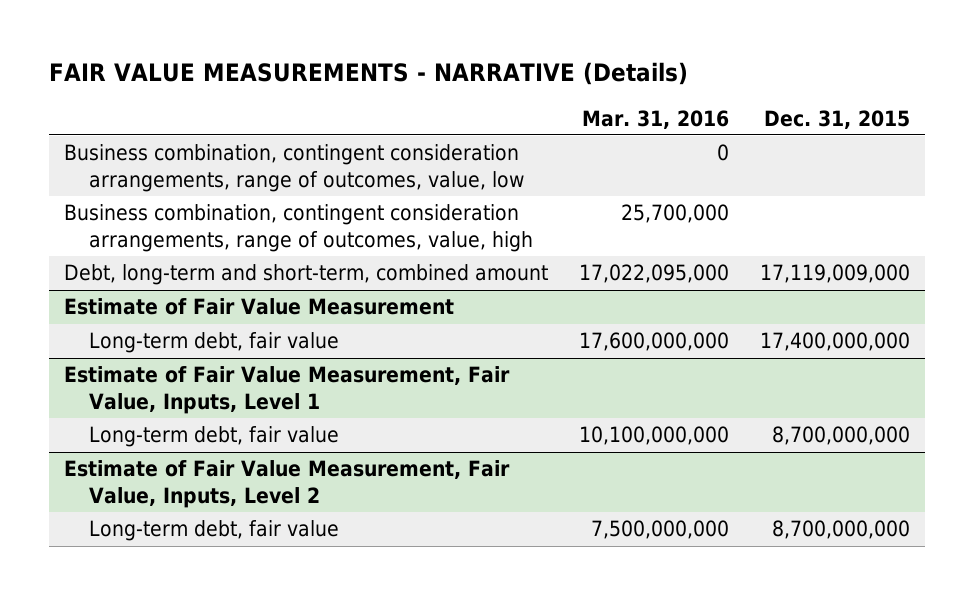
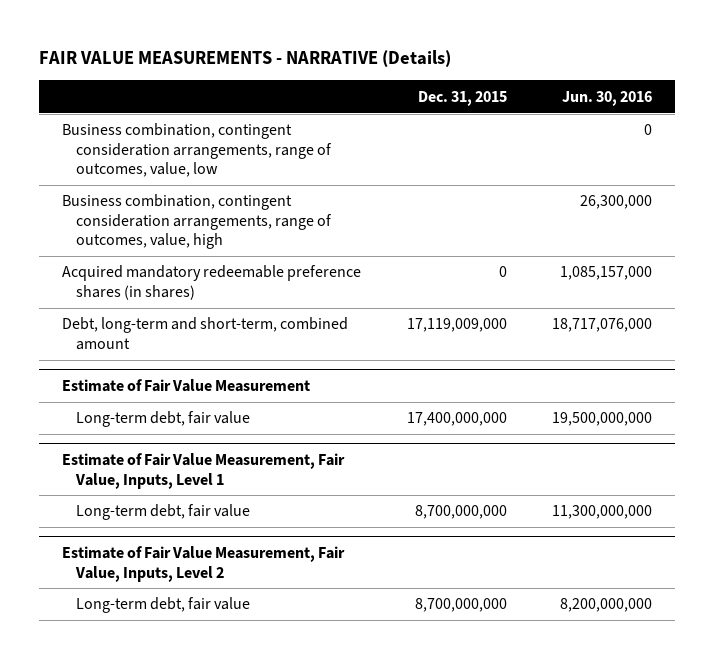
- | Mar. 31, 2016 | Dec. 31, 2015
+ | Dec. 31, 2015 | Jun. 30, 2016
+ Acquired mandatory redeemable preference shares (in shares) | 0 | 1,085,157,000

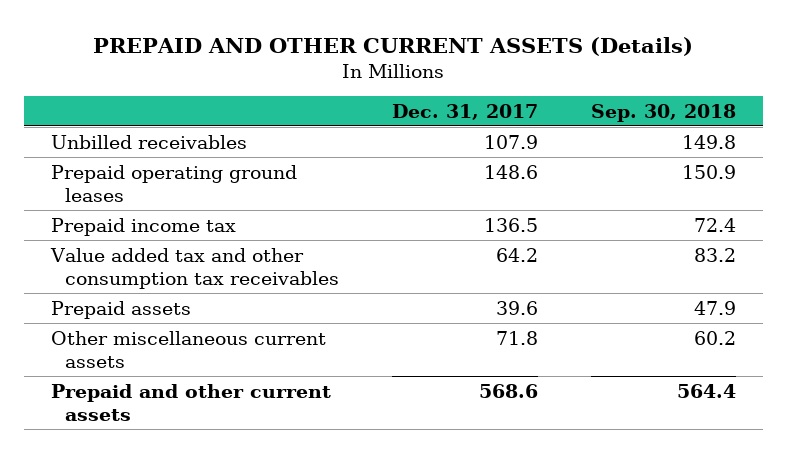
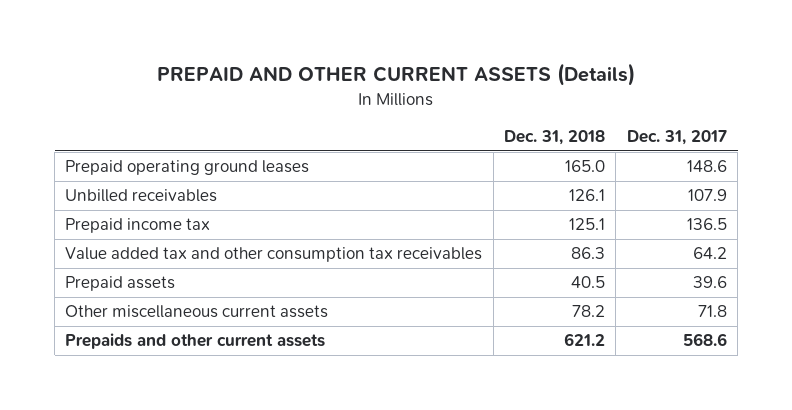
- | Dec. 31, 2017 | Sep. 30, 2018
+ | Dec. 31, 2018 | Dec. 31, 2017
moved down: Unbilled receivables | 126.1 | 107.9
- Prepaid and other current assets | 568.6 | 564.4
+ Prepaids and other current assets | 621.2 | 568.6

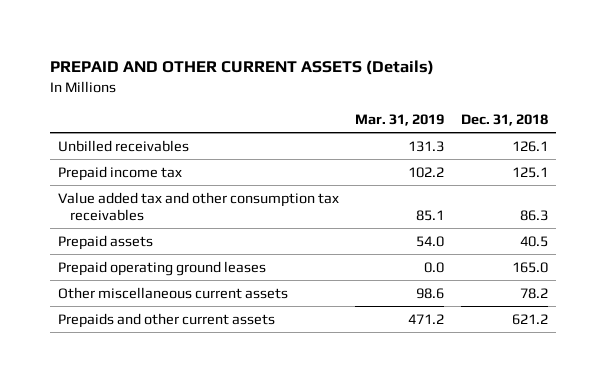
- | Dec. 31, 2018 | Dec. 31, 2017
+ | Mar. 31, 2019 | Dec. 31, 2018
moved down: Prepaid operating ground leases | 0.0 | 165.0

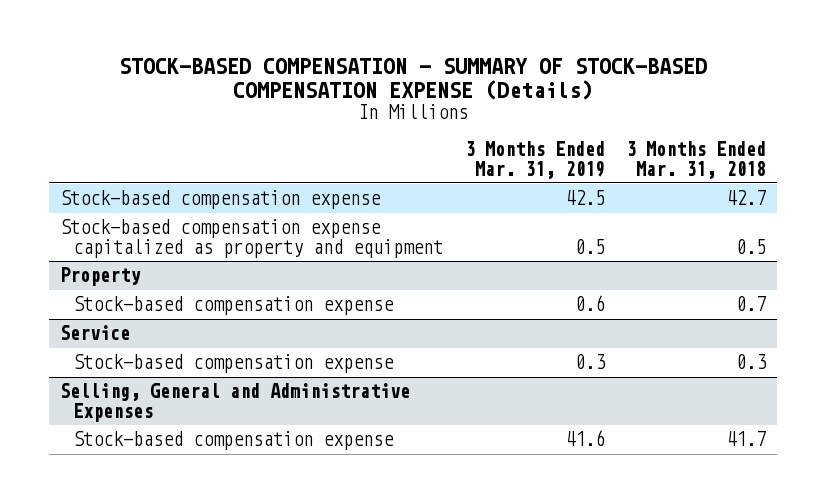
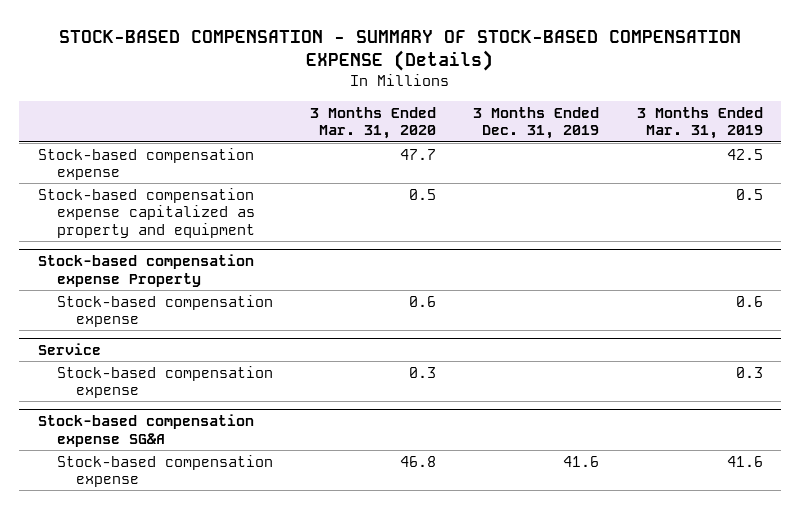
- | 3 Months Ended Mar. 31, 2019 | 3 Months Ended Mar. 31, 2018
+ | 3 Months Ended Mar. 31, 2020 | 3 Months Ended Dec. 31, 2019 | 3 Months Ended Mar. 31, 2019
- Property
+ Stock-based compensation expense Property
- Selling, General and Administrative Expenses
+ Stock-based compensation expense SG&A

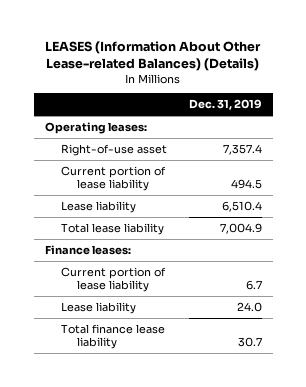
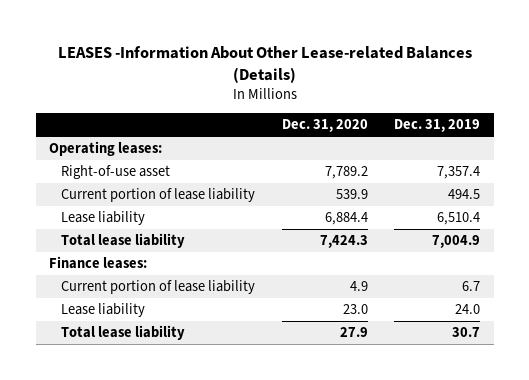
- LEASES (Information About Other Lease-related Balances) (Details)
+ LEASES -Information About Other Lease-related Balances (Details)
- | Dec. 31, 2019
+ | Dec. 31, 2020 | Dec. 31, 2019
- Total finance lease liability | 30.7
+ Total lease liability | 27.9 | 30.7

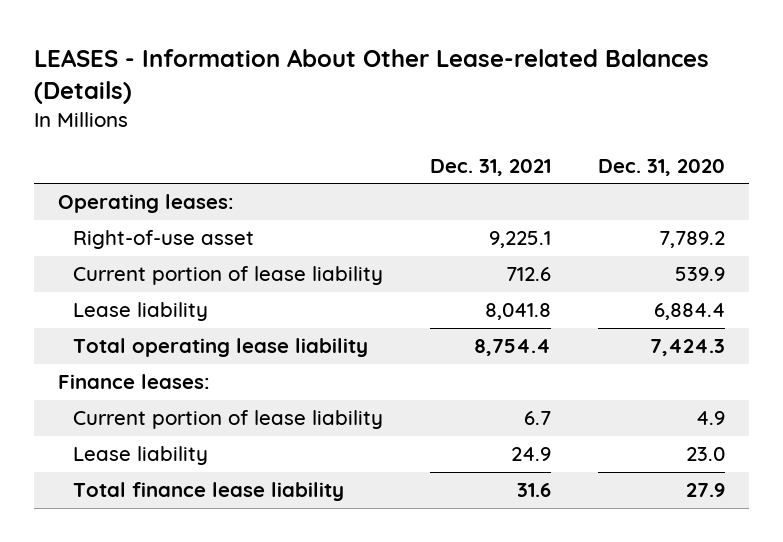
- LEASES -Information About Other Lease-related Balances (Details)
+ LEASES - Information About Other Lease-related Balances (Details)
- | Dec. 31, 2020 | Dec. 31, 2019
+ | Dec. 31, 2021 | Dec. 31, 2020
- Total lease liability | 7,424.3 | 7,004.9
+ Total operating lease liability | 8,754.4 | 7,424.3
- Total lease liability | 27.9 | 30.7
+ Total finance lease liability | 31.6 | 27.9

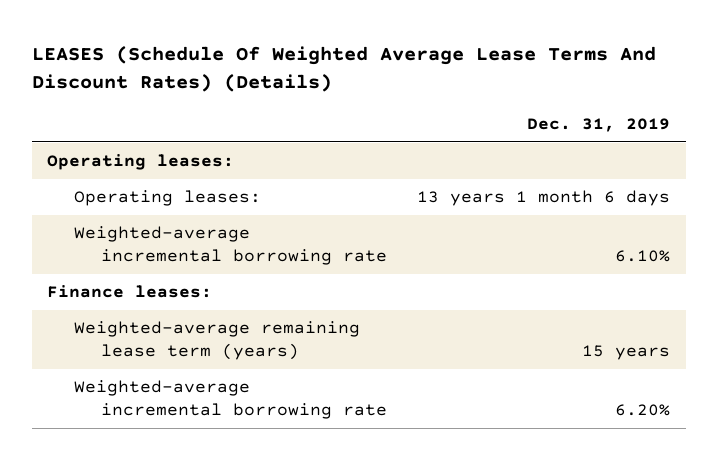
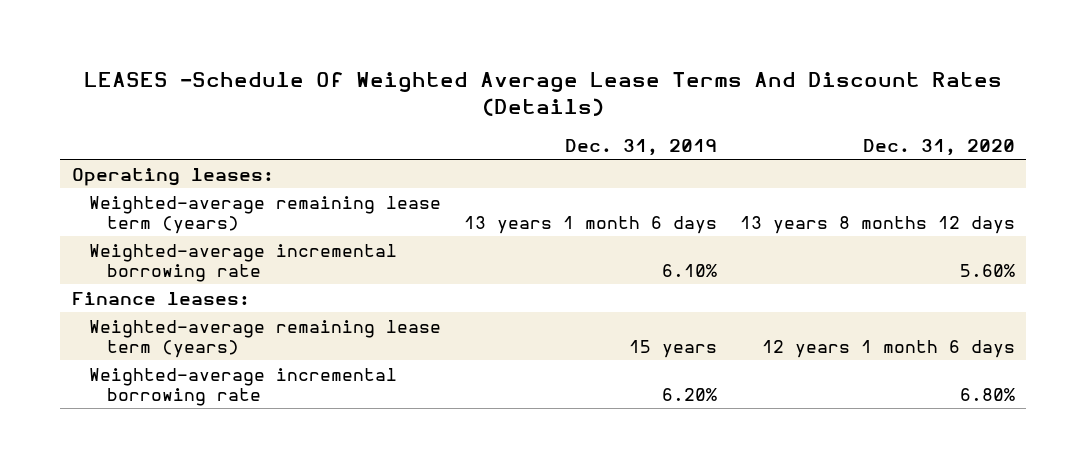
- LEASES (Schedule Of Weighted Average Lease Terms And Discount Rates) (Details)
+ LEASES -Schedule Of Weighted Average Lease Terms And Discount Rates (Details)
- | Dec. 31, 2019
+ | Dec. 31, 2019 | Dec. 31, 2020
- Operating leases: | 13 years 1 month 6 days
+ Weighted-average remaining lease term (years) | 13 years 1 month 6 days | 13 years 8 months 12 days

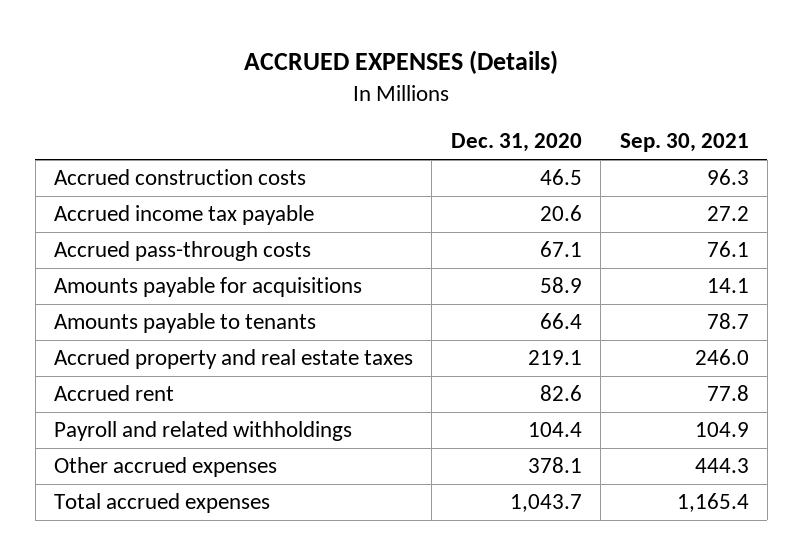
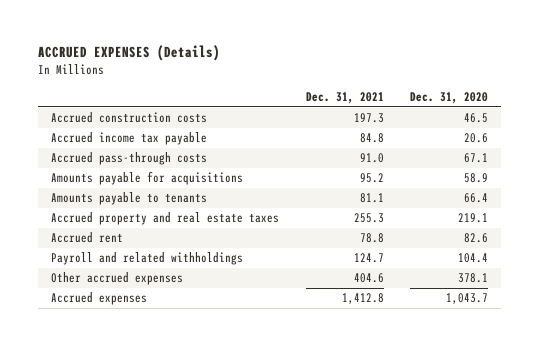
- | Dec. 31, 2020 | Sep. 30, 2021
+ | Dec. 31, 2021 | Dec. 31, 2020
- Total accrued expenses | 1,043.7 | 1,165.4
+ Accrued expenses | 1,412.8 | 1,043.7

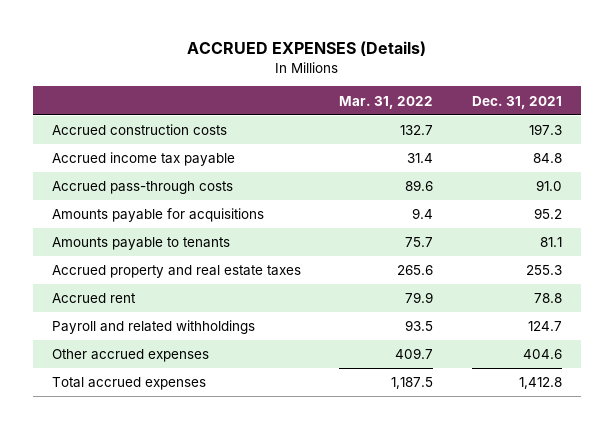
- | Dec. 31, 2021 | Dec. 31, 2020
+ | Mar. 31, 2022 | Dec. 31, 2021
- Accrued expenses | 1,412.8 | 1,043.7
+ Total accrued expenses | 1,187.5 | 1,412.8

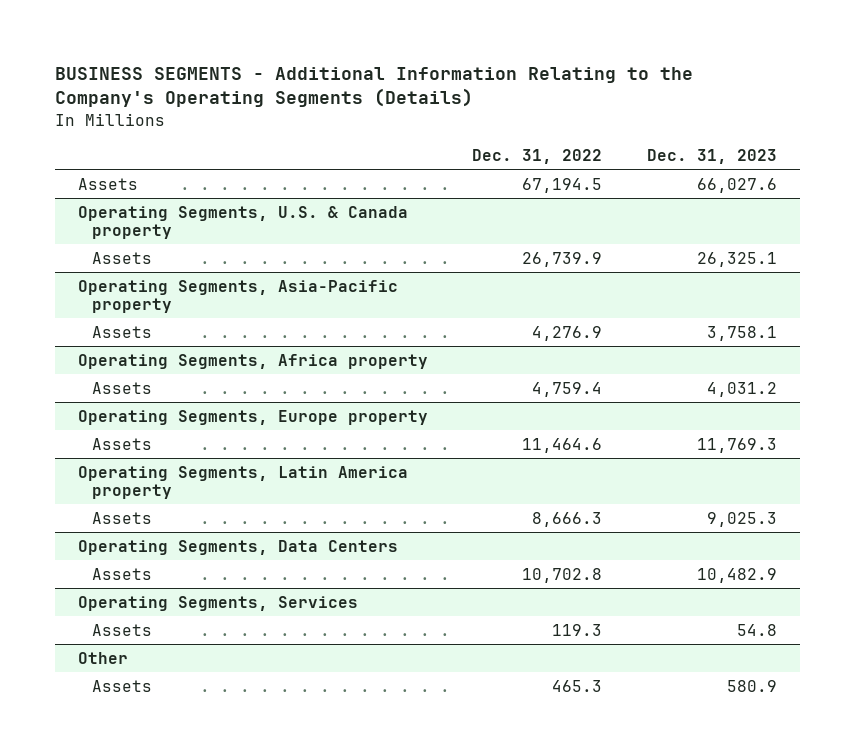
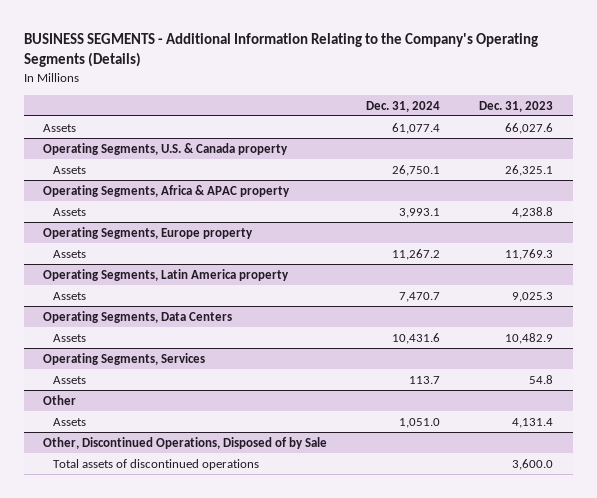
- | Dec. 31, 2022 | Dec. 31, 2023
+ | Dec. 31, 2024 | Dec. 31, 2023
- Operating Segments, Asia-Pacific property
- Assets | 4,276.9 | 3,758.1
- Operating Segments, Africa property
- Assets | 4,759.4 | 4,031.2
+ Operating Segments, Africa & APAC property
+ Assets | 3,993.1 | 4,238.8
@ Other
- Assets | 465.3 | 580.9
+ Assets | 1,051.0 | 4,131.4
+ Other, Discontinued Operations, Disposed of by Sale
+ Total assets of discontinued operations | | 3,600.0

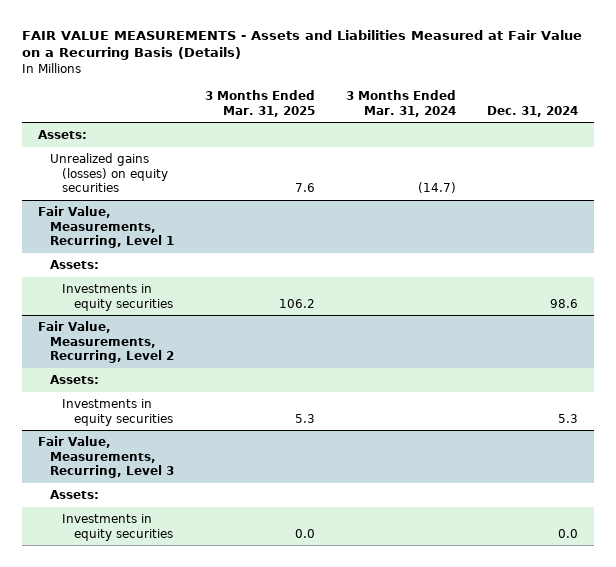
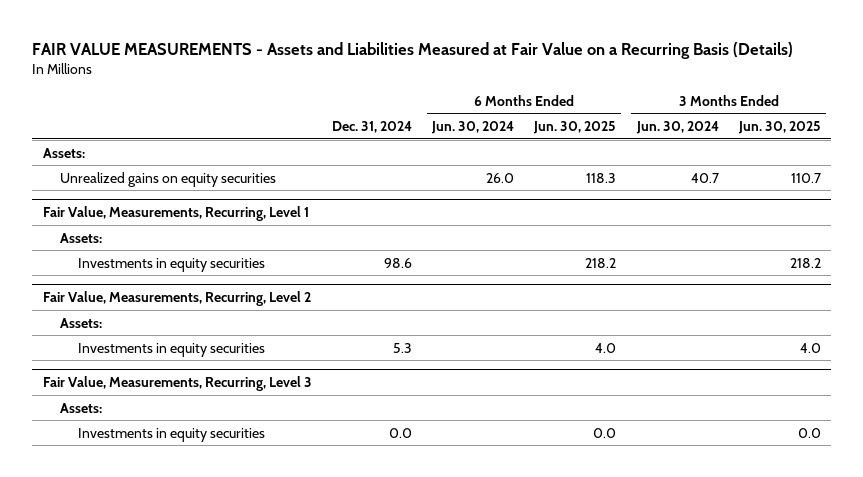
- | 3 Months Ended Mar. 31, 2025 | 3 Months Ended Mar. 31, 2024 | Dec. 31, 2024
+ | Dec. 31, 2024 | 6 Months Ended Jun. 30, 2024 | 6 Months Ended Jun. 30, 2025 | 3 Months Ended Jun. 30, 2024 | 3 Months Ended Jun. 30, 2025
- Unrealized gains (losses) on equity securities | 7.6 | (14.7) |
+ Unrealized gains on equity securities | | 26.0 | 118.3 | 40.7 | 110.7

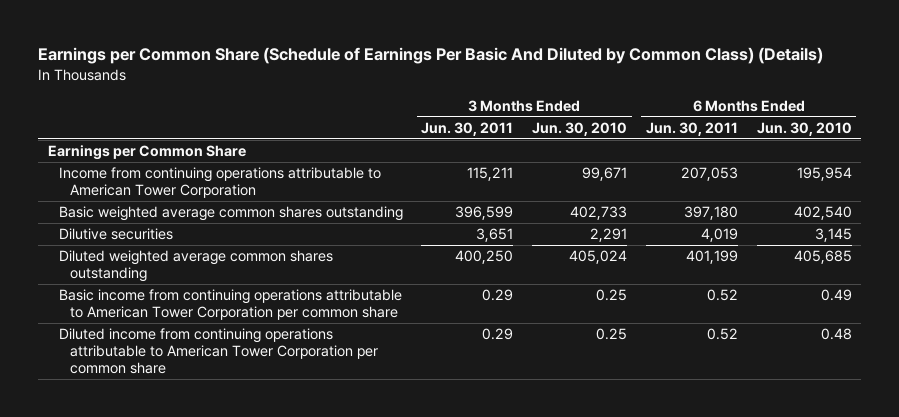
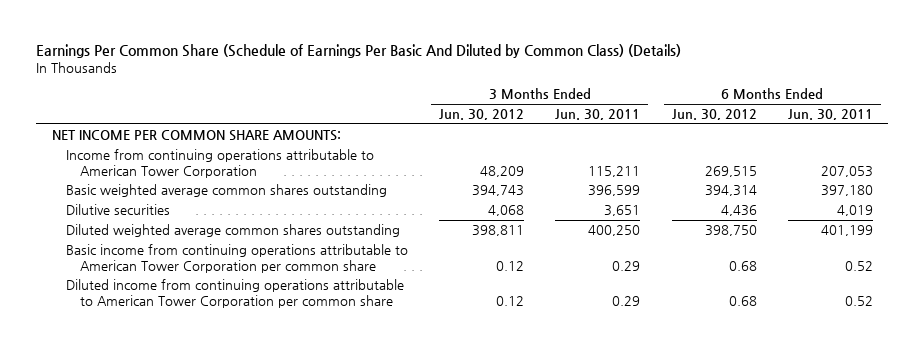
- Earnings per Common Share (Schedule of Earnings Per Basic And Diluted by Common Class) (Details)
+ Earnings Per Common Share (Schedule of Earnings Per Basic And Diluted by Common Class) (Details)
- | 3 Months Ended Jun. 30, 2011 | 3 Months Ended Jun. 30, 2010 | 6 Months Ended Jun. 30, 2011 | 6 Months Ended Jun. 30, 2010
+ | 3 Months Ended Jun. 30, 2012 | 3 Months Ended Jun. 30, 2011 | 6 Months Ended Jun. 30, 2012 | 6 Months Ended Jun. 30, 2011
- Earnings per Common Share
+ NET INCOME PER COMMON SHARE AMOUNTS:

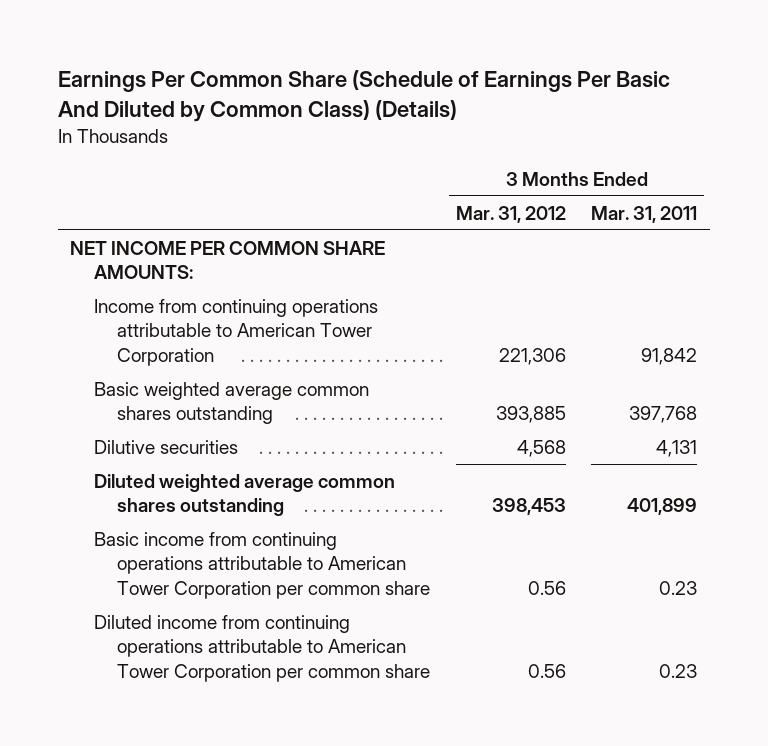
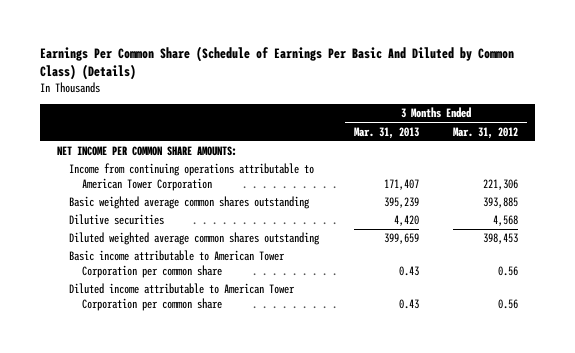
- | 3 Months Ended Mar. 31, 2012 | 3 Months Ended Mar. 31, 2011
+ | 3 Months Ended Mar. 31, 2013 | 3 Months Ended Mar. 31, 2012
- Basic income from continuing operations attributable to American Tower Corporation per common share | 0.56 | 0.23
- Diluted income from continuing operations attributable to American Tower Corporation per common share | 0.56 | 0.23
+ Basic income attributable to American Tower Corporation per common share | 0.43 | 0.56
+ Diluted income attributable to American Tower Corporation per common share | 0.43 | 0.56

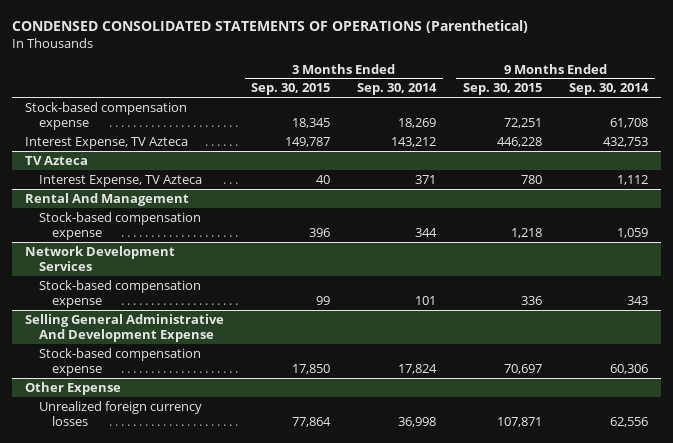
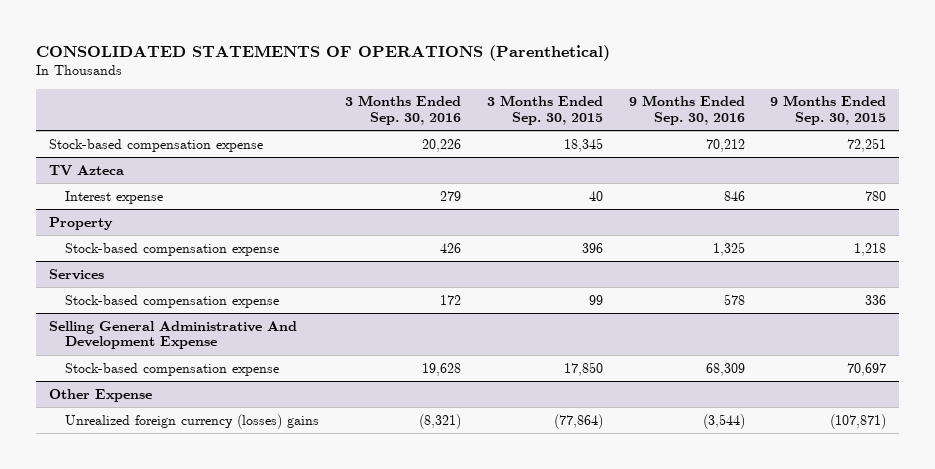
- CONDENSED CONSOLIDATED STATEMENTS OF OPERATIONS (Parenthetical)
+ CONSOLIDATED STATEMENTS OF OPERATIONS (Parenthetical)
- | 3 Months Ended Sep. 30, 2015 | 3 Months Ended Sep. 30, 2014 | 9 Months Ended Sep. 30, 2015 | 9 Months Ended Sep. 30, 2014
+ | 3 Months Ended Sep. 30, 2016 | 3 Months Ended Sep. 30, 2015 | 9 Months Ended Sep. 30, 2016 | 9 Months Ended Sep. 30, 2015
- Interest Expense, TV Azteca | 149,787 | 143,212 | 446,228 | 432,753
@ TV Azteca
- Interest Expense, TV Azteca | 40 | 371 | 780 | 1,112
- Rental And Management
@ TV Azteca
+ Interest expense | 279 | 40 | 846 | 780
+ Property
- Network Development Services
+ Services
@ Other Expense
- Unrealized foreign currency losses | 77,864 | 36,998 | 107,871 | 62,556
+ Unrealized foreign currency (losses) gains | (8,321) | (77,864) | (3,544) | (107,871)

